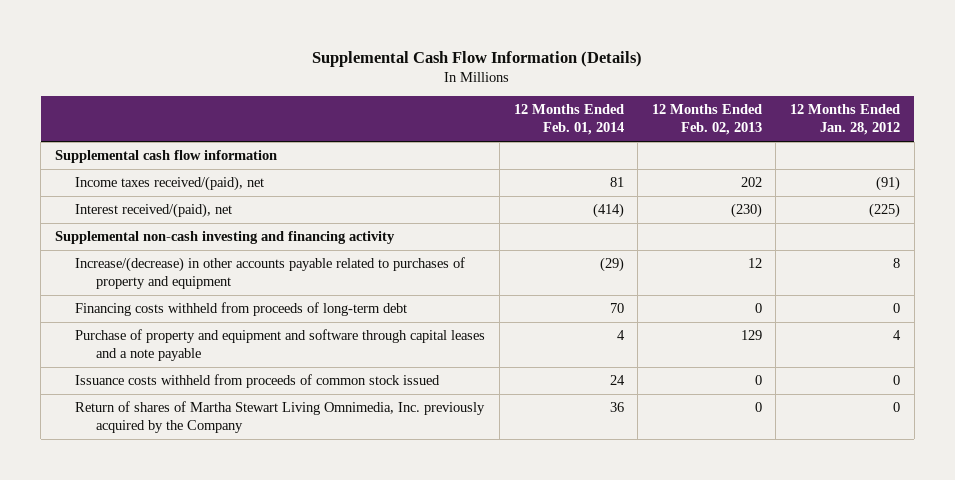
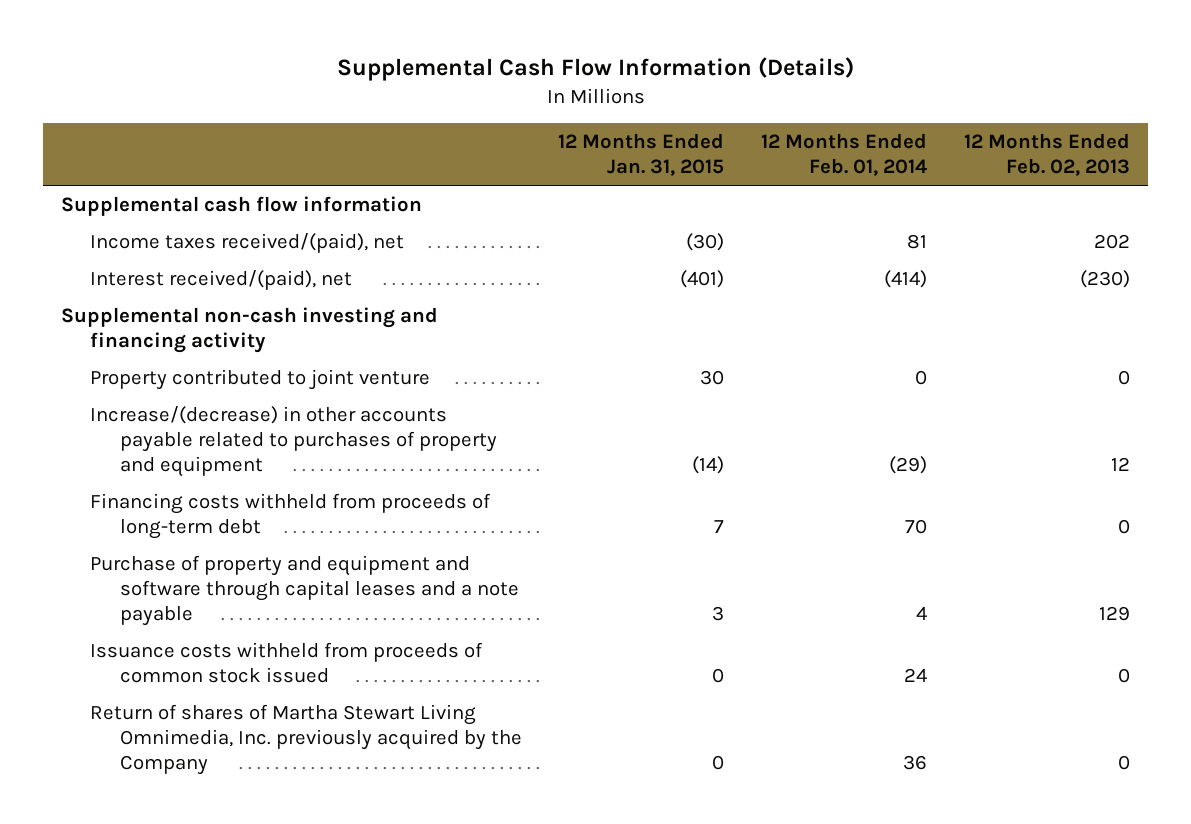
- | 12 Months Ended Feb. 01, 2014 | 12 Months Ended Feb. 02, 2013 | 12 Months Ended Jan. 28, 2012
+ | 12 Months Ended Jan. 31, 2015 | 12 Months Ended Feb. 01, 2014 | 12 Months Ended Feb. 02, 2013
+ Property contributed to joint venture | 30 | 0 | 0

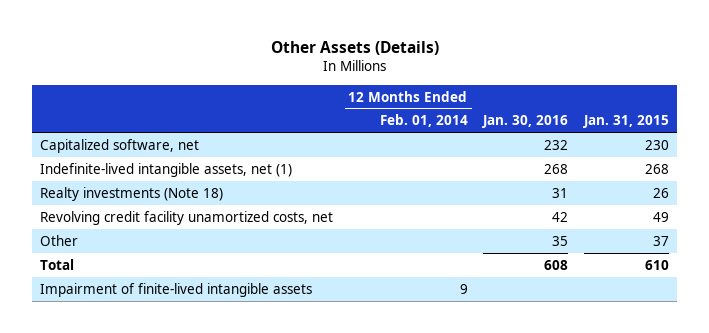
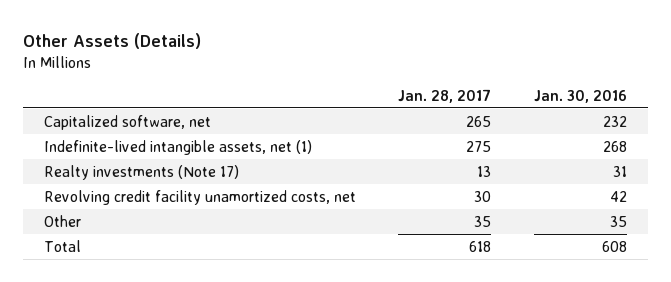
- | 12 Months Ended Feb. 01, 2014 | Jan. 30, 2016 | Jan. 31, 2015
+ | Jan. 28, 2017 | Jan. 30, 2016
- Realty investments (Note 18) | | 31 | 26
+ Realty investments (Note 17) | 13 | 31
- Impairment of finite-lived intangible assets | 9 | |

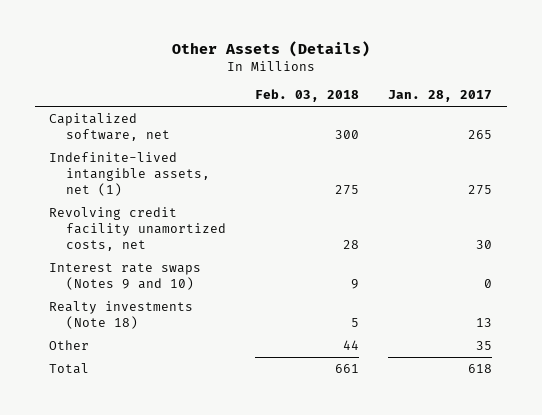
- | Jan. 28, 2017 | Jan. 30, 2016
+ | Feb. 03, 2018 | Jan. 28, 2017
- Realty investments (Note 17) | 13 | 31
+ Interest rate swaps (Notes 9 and 10) | 9 | 0
+ Realty investments (Note 18) | 5 | 13

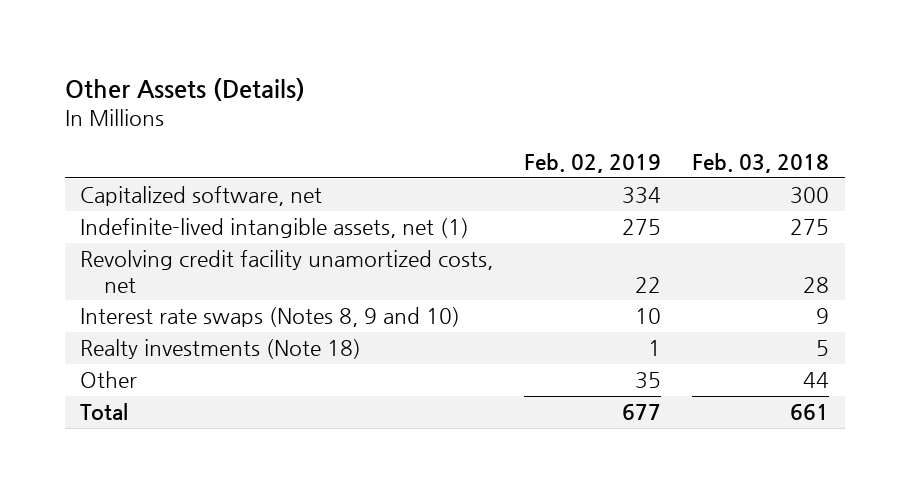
- | Feb. 03, 2018 | Jan. 28, 2017
+ | Feb. 02, 2019 | Feb. 03, 2018
- Interest rate swaps (Notes 9 and 10) | 9 | 0
+ Interest rate swaps (Notes 8, 9 and 10) | 10 | 9

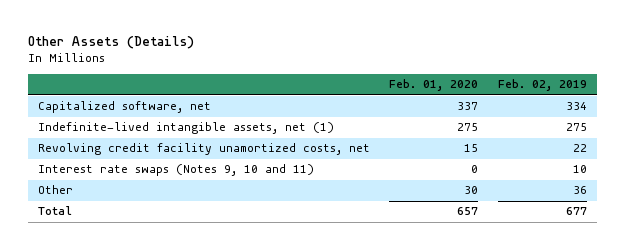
- | Feb. 02, 2019 | Feb. 03, 2018
+ | Feb. 01, 2020 | Feb. 02, 2019
- Interest rate swaps (Notes 8, 9 and 10) | 10 | 9
- Realty investments (Note 18) | 1 | 5
- Other | 35 | 44
+ Interest rate swaps (Notes 9, 10 and 11) | 0 | 10
+ Other | 30 | 36

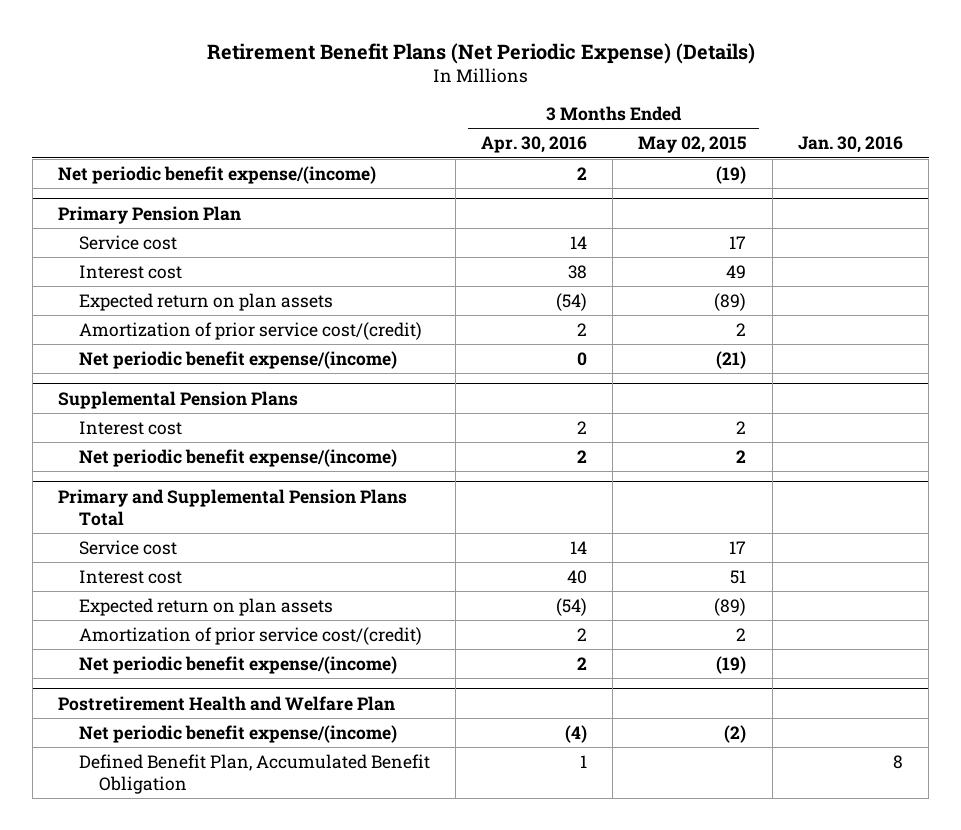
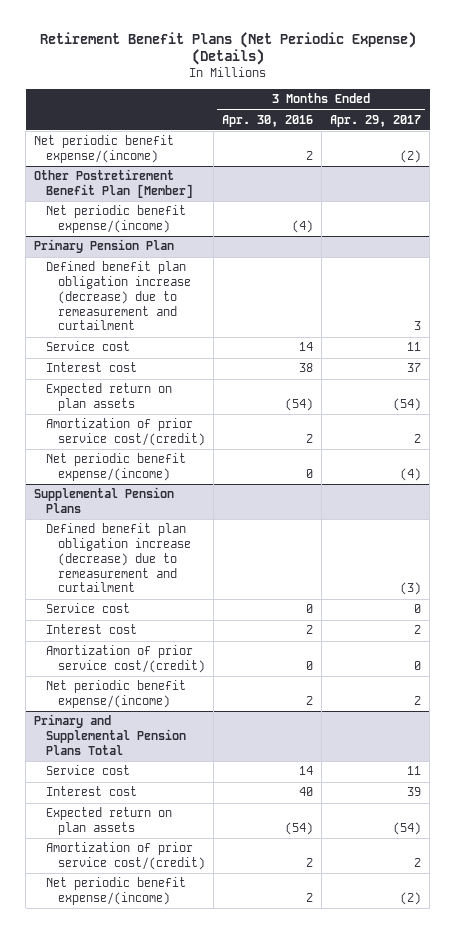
- | 3 Months Ended Apr. 30, 2016 | 3 Months Ended May 02, 2015 | Jan. 30, 2016
+ | 3 Months Ended Apr. 30, 2016 | 3 Months Ended Apr. 29, 2017
+ Other Postretirement Benefit Plan [Member]
+ Net periodic benefit expense/(income) | (4) |
@ Primary Pension Plan
+ Defined benefit plan obligation increase (decrease) due to remeasurement and curtailment | | 3
@ Supplemental Pension Plans
+ Defined benefit plan obligation increase (decrease) due to remeasurement and curtailment | | (3)
+ Service cost | 0 | 0
+ Amortization of prior service cost/(credit) | 0 | 0
- Postretirement Health and Welfare Plan
- Net periodic benefit expense/(income) | (4) | (2) |
- Defined Benefit Plan, Accumulated Benefit Obligation | 1 | | 8

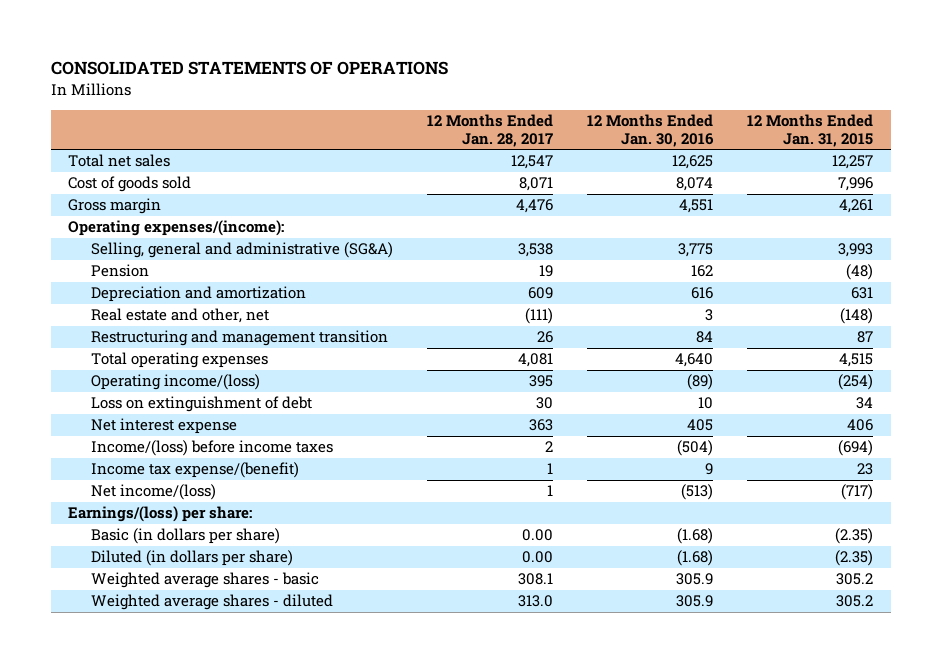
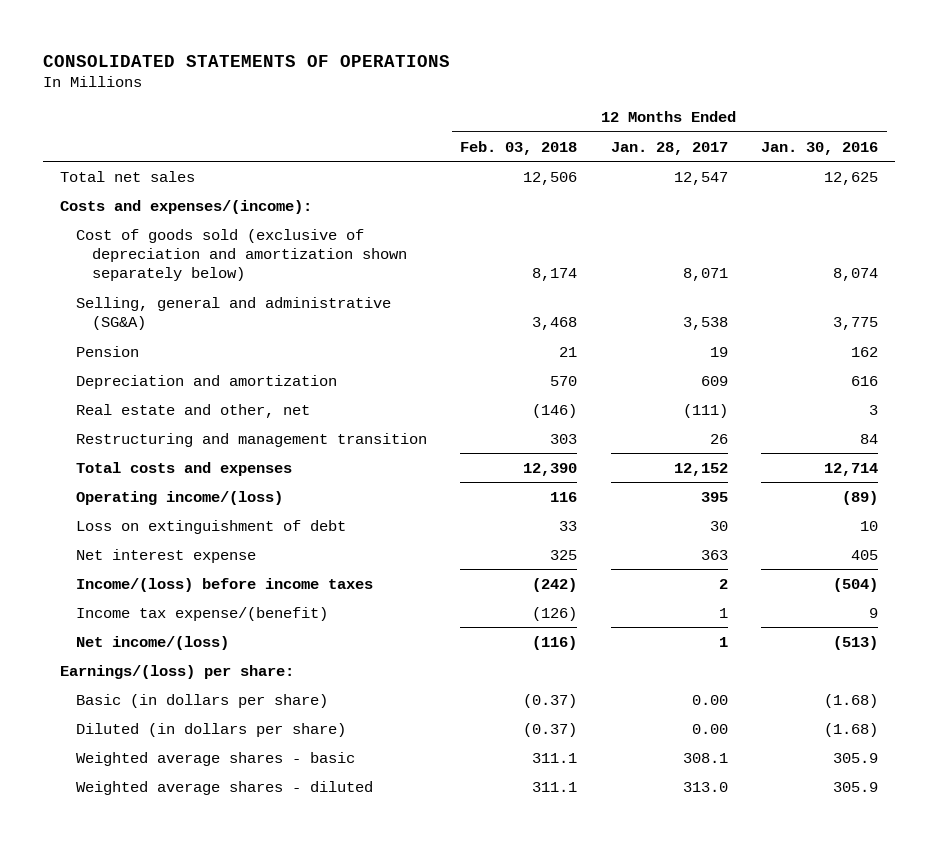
- | 12 Months Ended Jan. 28, 2017 | 12 Months Ended Jan. 30, 2016 | 12 Months Ended Jan. 31, 2015
+ | 12 Months Ended Feb. 03, 2018 | 12 Months Ended Jan. 28, 2017 | 12 Months Ended Jan. 30, 2016
- Cost of goods sold | 8,071 | 8,074 | 7,996
- Gross margin | 4,476 | 4,551 | 4,261
- Operating expenses/(income):
+ Costs and expenses/(income):
+ Cost of goods sold (exclusive of depreciation and amortization shown separately below) | 8,174 | 8,071 | 8,074
- Total operating expenses | 4,081 | 4,640 | 4,515
+ Total costs and expenses | 12,390 | 12,152 | 12,714

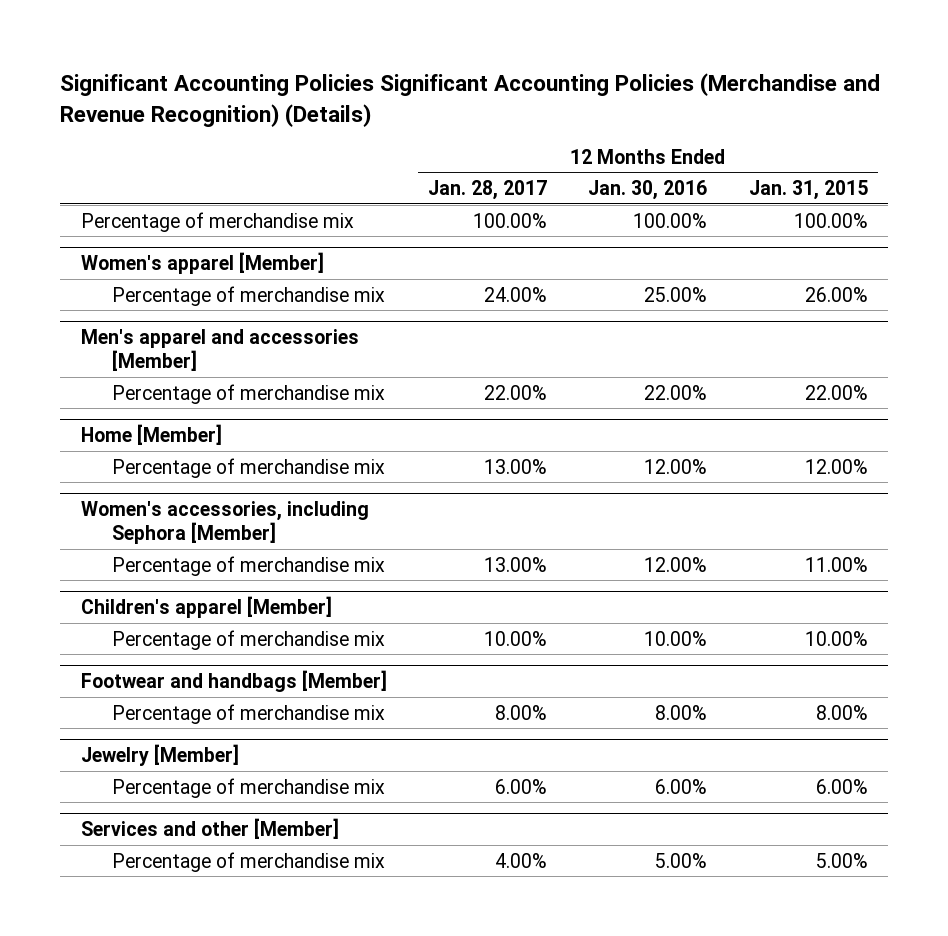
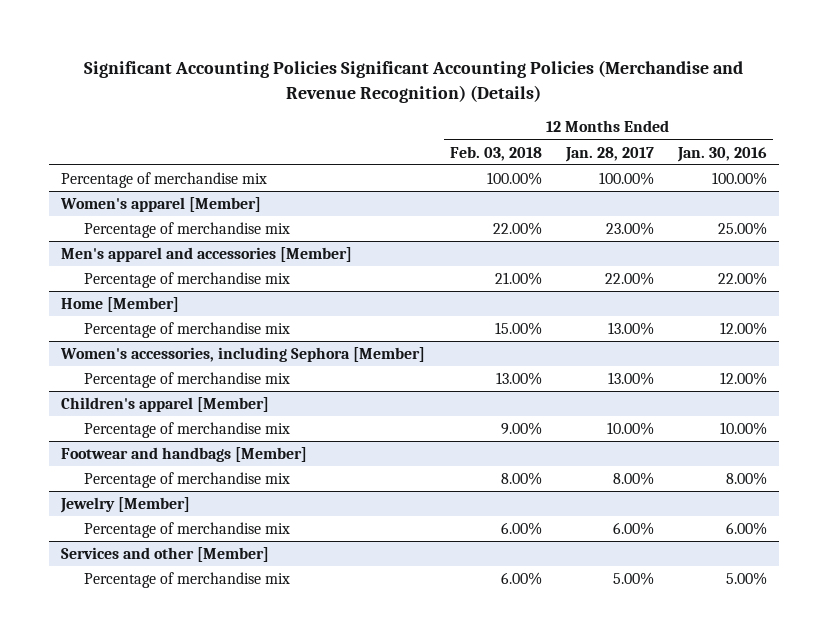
- | 12 Months Ended Jan. 28, 2017 | 12 Months Ended Jan. 30, 2016 | 12 Months Ended Jan. 31, 2015
+ | 12 Months Ended Feb. 03, 2018 | 12 Months Ended Jan. 28, 2017 | 12 Months Ended Jan. 30, 2016
@ Women's apparel [Member]
- Percentage of merchandise mix | 24.00% | 25.00% | 26.00%
+ Percentage of merchandise mix | 22.00% | 23.00% | 25.00%
@ Services and other [Member]
- Percentage of merchandise mix | 4.00% | 5.00% | 5.00%
+ Percentage of merchandise mix | 6.00% | 5.00% | 5.00%

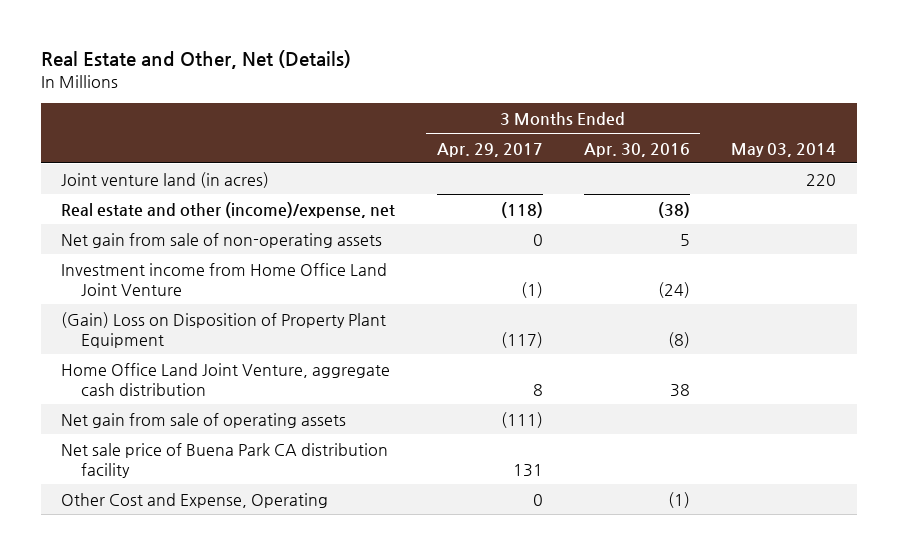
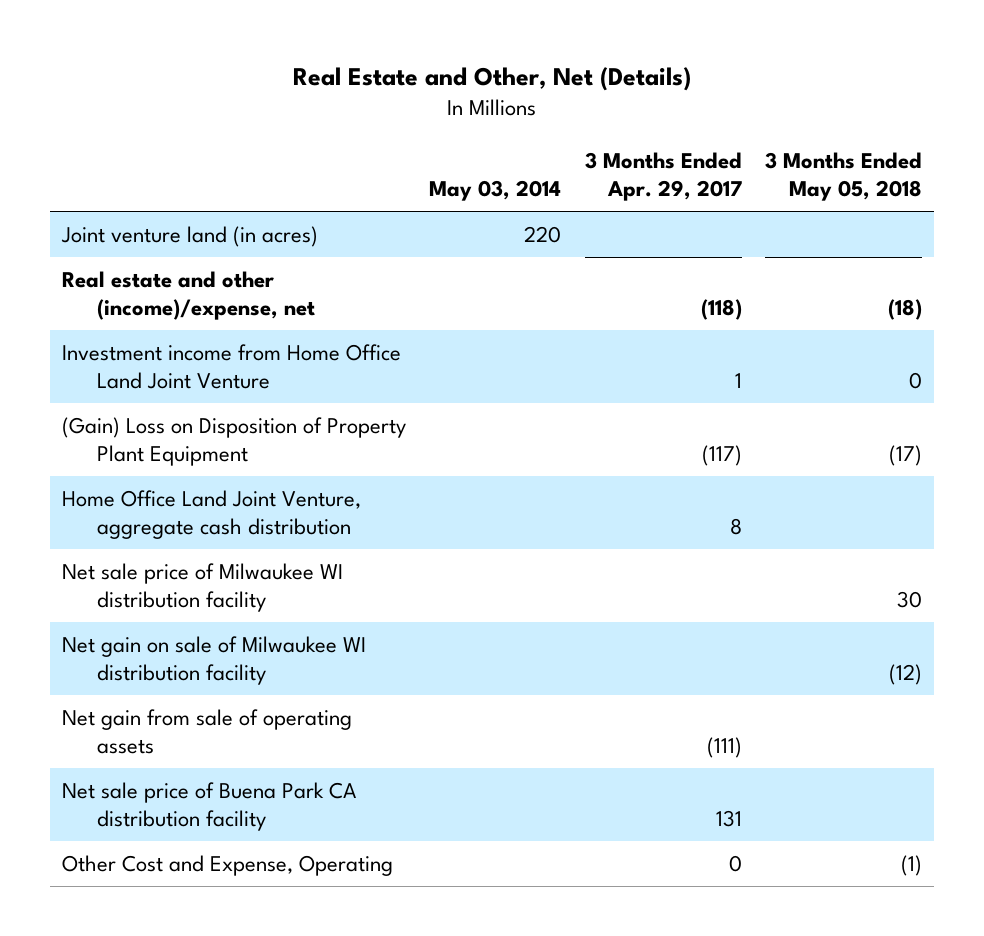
- | 3 Months Ended Apr. 29, 2017 | 3 Months Ended Apr. 30, 2016 | May 03, 2014
+ | May 03, 2014 | 3 Months Ended Apr. 29, 2017 | 3 Months Ended May 05, 2018
- Net gain from sale of non-operating assets | 0 | 5 |
- Investment income from Home Office Land Joint Venture | (1) | (24) |
+ Investment income from Home Office Land Joint Venture | | 1 | 0
+ Net sale price of Milwaukee WI distribution facility | | | 30
+ Net gain on sale of Milwaukee WI distribution facility | | | (12)

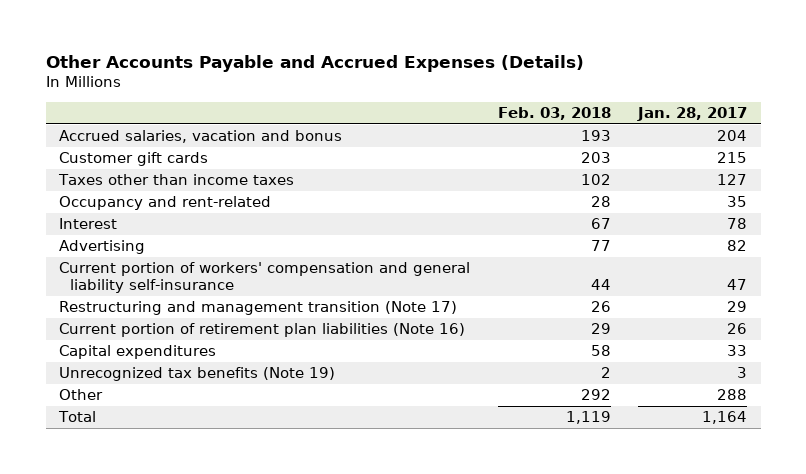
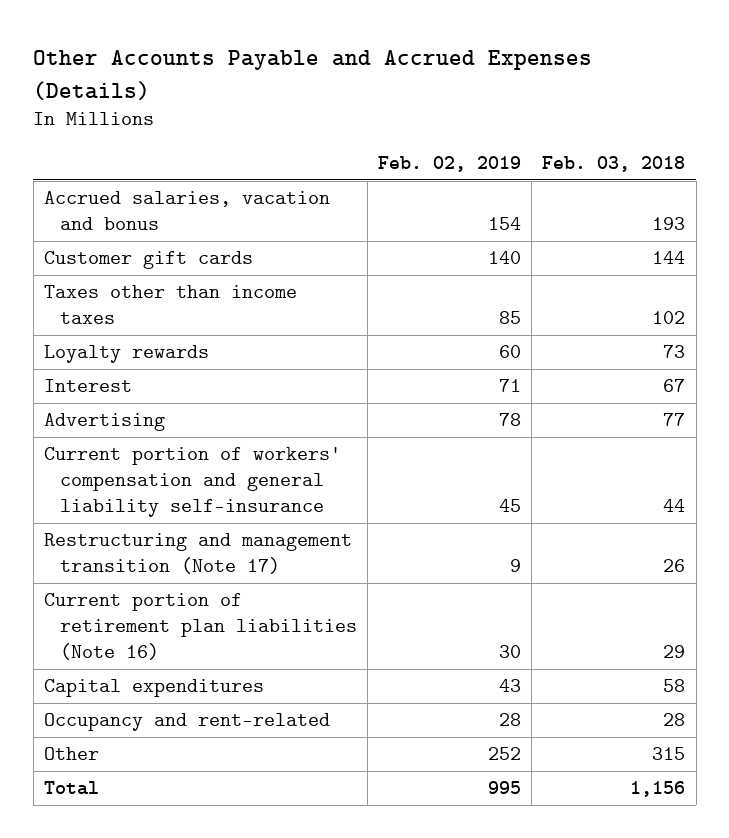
- | Feb. 03, 2018 | Jan. 28, 2017
+ | Feb. 02, 2019 | Feb. 03, 2018
- Customer gift cards | 203 | 215
+ Customer gift cards | 140 | 144
+ Loyalty rewards | 60 | 73
- Unrecognized tax benefits (Note 19) | 2 | 3
- Other | 292 | 288
- Total | 1,119 | 1,164
moved down: Occupancy and rent-related | 28 | 28
+ Other | 252 | 315
+ Total | 995 | 1,156

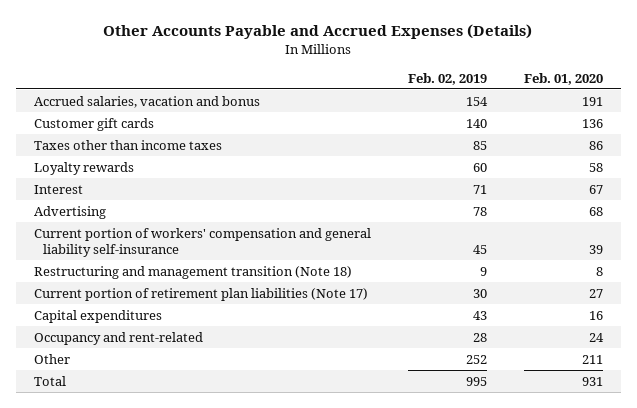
- | Feb. 02, 2019 | Feb. 03, 2018
+ | Feb. 02, 2019 | Feb. 01, 2020
- Restructuring and management transition (Note 17) | 9 | 26
- Current portion of retirement plan liabilities (Note 16) | 30 | 29
+ Restructuring and management transition (Note 18) | 9 | 8
+ Current portion of retirement plan liabilities (Note 17) | 30 | 27

